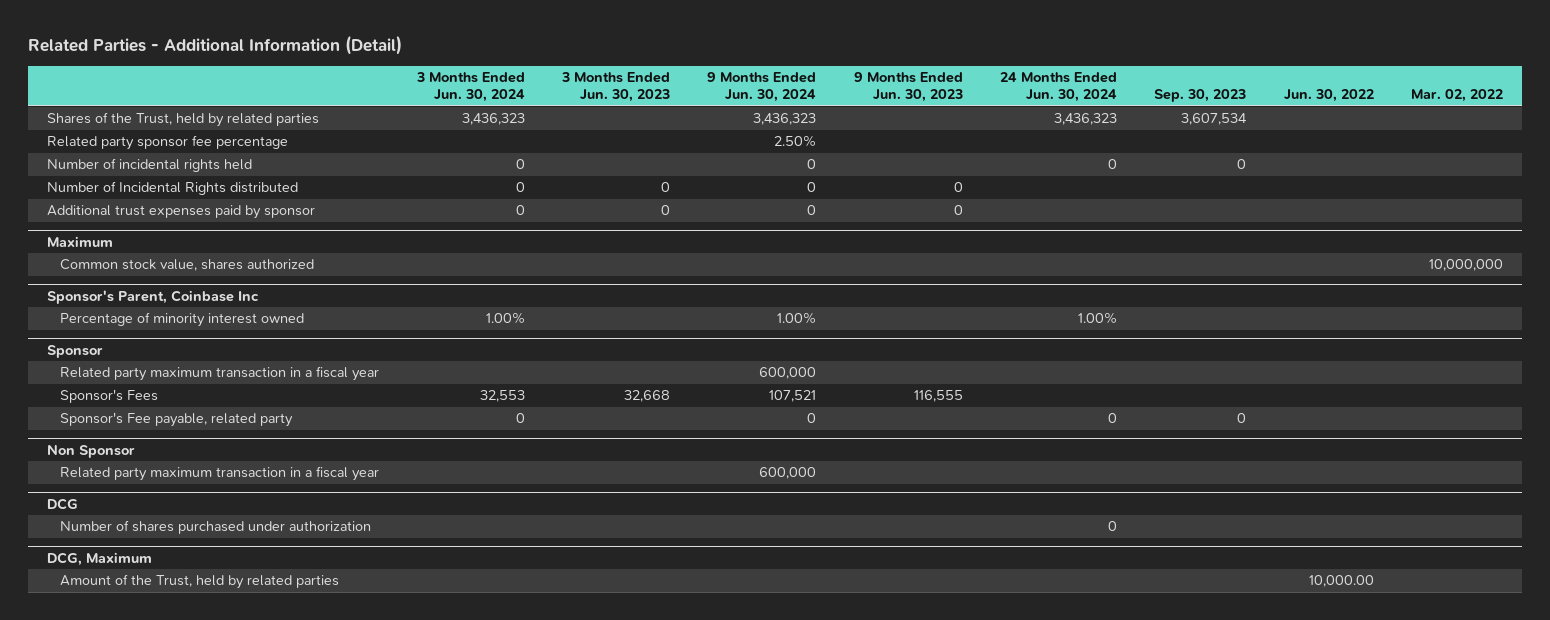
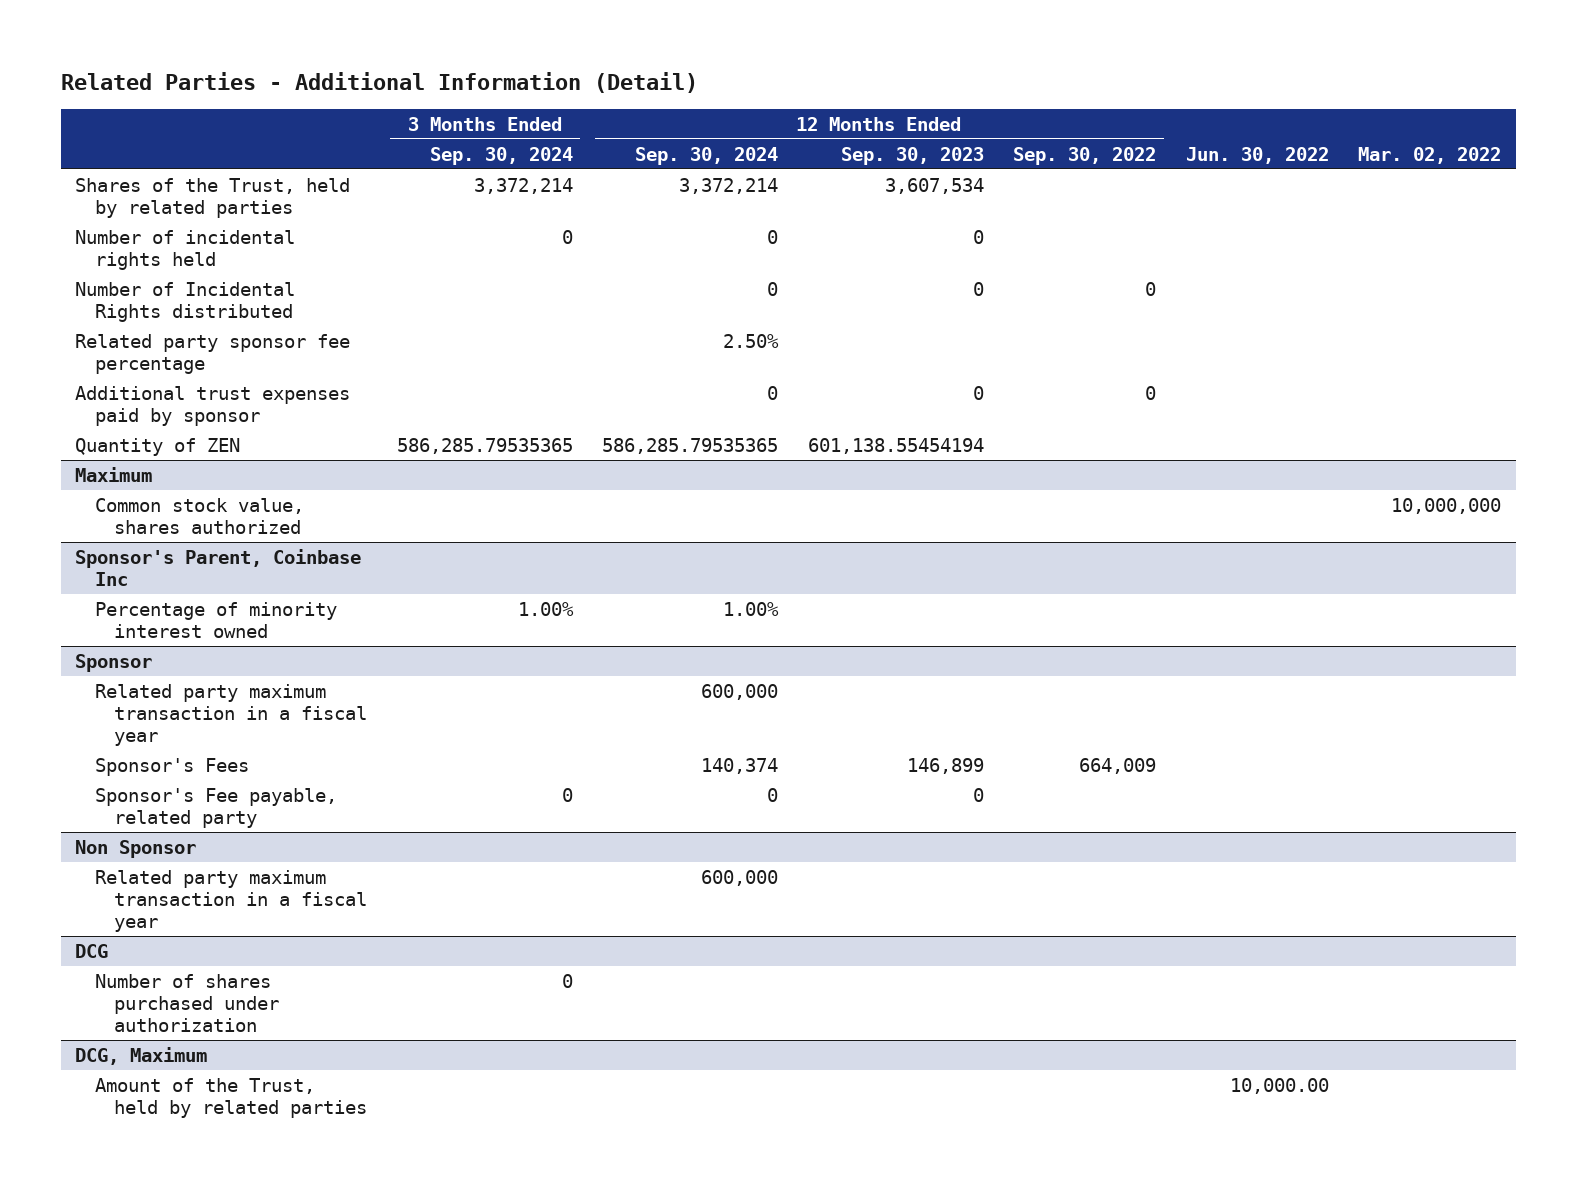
- | 3 Months Ended Jun. 30, 2024 | 3 Months Ended Jun. 30, 2023 | 9 Months Ended Jun. 30, 2024 | 9 Months Ended Jun. 30, 2023 | 24 Months Ended Jun. 30, 2024 | Sep. 30, 2023 | Jun. 30, 2022 | Mar. 02, 2022
+ | 3 Months Ended Sep. 30, 2024 | 12 Months Ended Sep. 30, 2024 | 12 Months Ended Sep. 30, 2023 | 12 Months Ended Sep. 30, 2022 | Jun. 30, 2022 | Mar. 02, 2022
moved down: Related party sponsor fee percentage | | 2.50% | | | |
+ Quantity of ZEN | 586,285.79535365 | 586,285.79535365 | 601,138.55454194 | | |

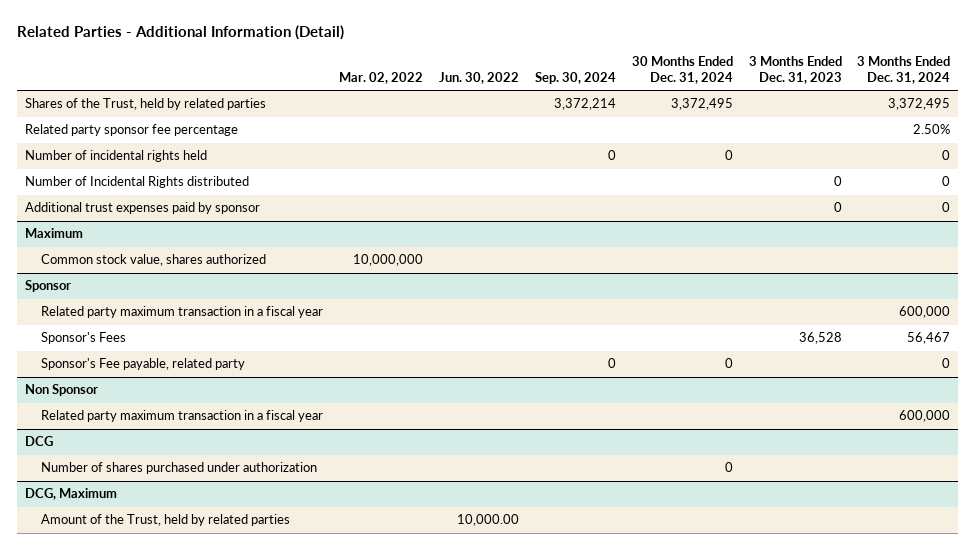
- | 3 Months Ended Sep. 30, 2024 | 12 Months Ended Sep. 30, 2024 | 12 Months Ended Sep. 30, 2023 | 12 Months Ended Sep. 30, 2022 | Jun. 30, 2022 | Mar. 02, 2022
+ | Mar. 02, 2022 | Jun. 30, 2022 | Sep. 30, 2024 | 30 Months Ended Dec. 31, 2024 | 3 Months Ended Dec. 31, 2023 | 3 Months Ended Dec. 31, 2024
moved up: Related party sponsor fee percentage | | | | | | 2.50%
- Quantity of ZEN | 586,285.79535365 | 586,285.79535365 | 601,138.55454194 | | |
- Sponsor's Parent, Coinbase Inc
- Percentage of minority interest owned | 1.00% | 1.00% | | | |

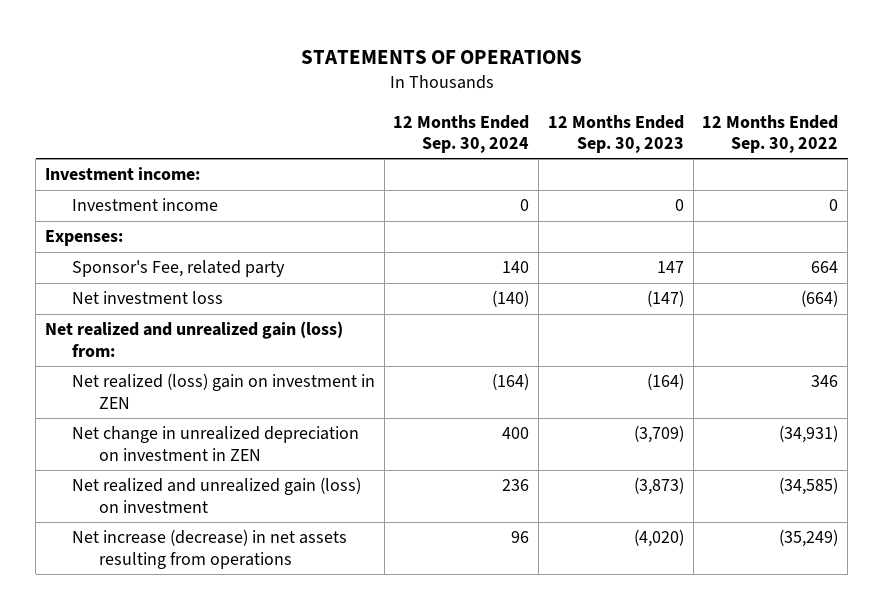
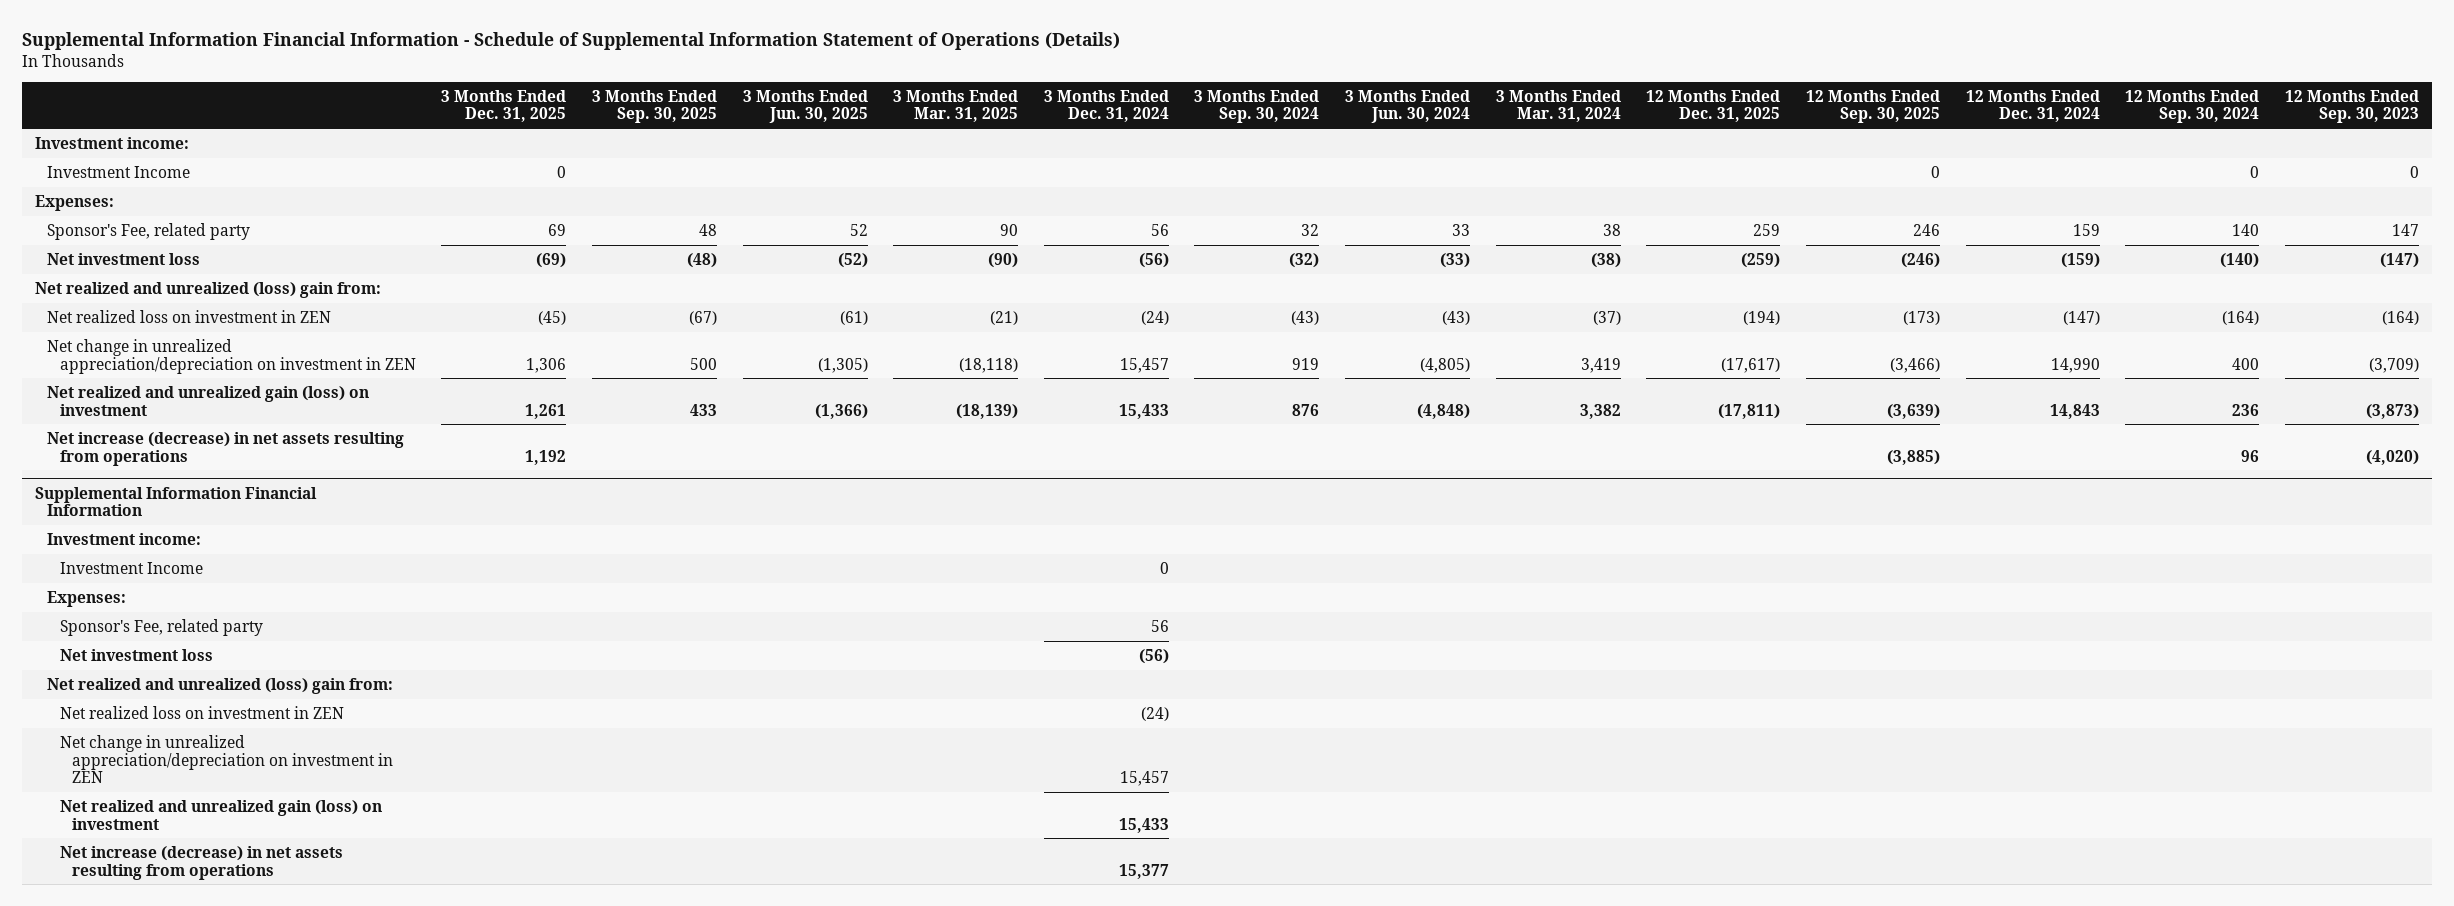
- STATEMENTS OF OPERATIONS
+ Supplemental Information Financial Information - Schedule of Supplemental Information Statement of Operations (Details)
- | 12 Months Ended Sep. 30, 2024 | 12 Months Ended Sep. 30, 2023 | 12 Months Ended Sep. 30, 2022
+ | 3 Months Ended Dec. 31, 2025 | 3 Months Ended Sep. 30, 2025 | 3 Months Ended Jun. 30, 2025 | 3 Months Ended Mar. 31, 2025 | 3 Months Ended Dec. 31, 2024 | 3 Months Ended Sep. 30, 2024 | 3 Months Ended Jun. 30, 2024 | 3 Months Ended Mar. 31, 2024 | 12 Months Ended Dec. 31, 2025 | 12 Months Ended Sep. 30, 2025 | 12 Months Ended Dec. 31, 2024 | 12 Months Ended Sep. 30, 2024 | 12 Months Ended Sep. 30, 2023
- Investment income | 0 | 0 | 0
+ Investment Income | 0 | | | | | | | | | 0 | | 0 | 0
- Net realized and unrealized gain (loss) from:
- Net realized (loss) gain on investment in ZEN | (164) | (164) | 346
- Net change in unrealized depreciation on investment in ZEN | 400 | (3,709) | (34,931)
+ Net realized and unrealized (loss) gain from:
+ Net realized loss on investment in ZEN | (45) | (67) | (61) | (21) | (24) | (43) | (43) | (37) | (194) | (173) | (147) | (164) | (164)
+ Net change in unrealized appreciation/depreciation on investment in ZEN | 1,306 | 500 | (1,305) | (18,118) | 15,457 | 919 | (4,805) | 3,419 | (17,617) | (3,466) | 14,990 | 400 | (3,709)
+ Supplemental Information Financial Information
+ Investment income:
+ Investment Income | | | | | 0 | | | | | | | |
+ Expenses:
+ Sponsor's Fee, related party | | | | | 56 | | | | | | | |
+ Net investment loss | | | | | (56) | | | | | | | |
+ Net realized and unrealized (loss) gain from:
+ Net realized loss on investment in ZEN | | | | | (24) | | | | | | | |
+ Net change in unrealized appreciation/depreciation on investment in ZEN | | | | | 15,457 | | | | | | | |
+ Net realized and unrealized gain (loss) on investment | | | | | 15,433 | | | | | | | |
+ Net increase (decrease) in net assets resulting from operations | | | | | 15,377 | | | | | | | |

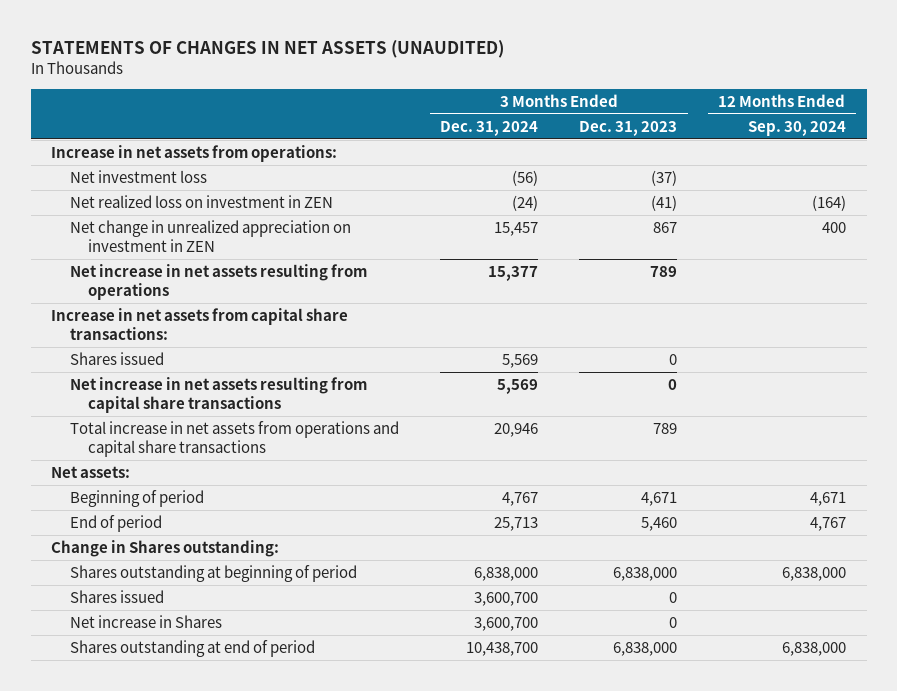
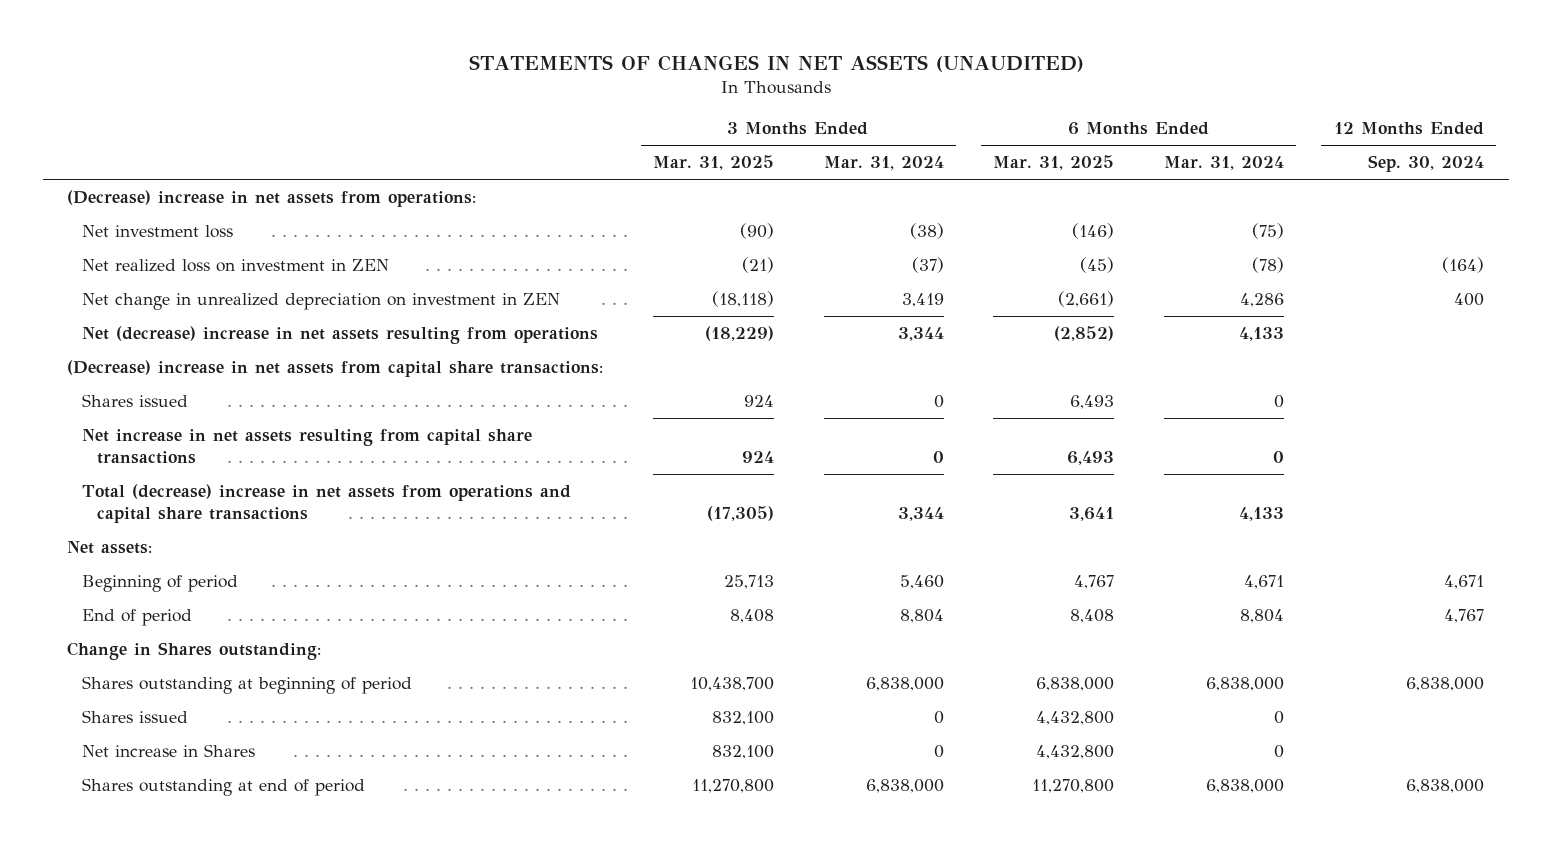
- | 3 Months Ended Dec. 31, 2024 | 3 Months Ended Dec. 31, 2023 | 12 Months Ended Sep. 30, 2024
+ | 3 Months Ended Mar. 31, 2025 | 3 Months Ended Mar. 31, 2024 | 6 Months Ended Mar. 31, 2025 | 6 Months Ended Mar. 31, 2024 | 12 Months Ended Sep. 30, 2024
- Increase in net assets from operations:
+ (Decrease) increase in net assets from operations:
- Net change in unrealized appreciation on investment in ZEN | 15,457 | 867 | 400
- Net increase in net assets resulting from operations | 15,377 | 789 |
- Increase in net assets from capital share transactions:
+ Net change in unrealized depreciation on investment in ZEN | (18,118) | 3,419 | (2,661) | 4,286 | 400
+ Net (decrease) increase in net assets resulting from operations | (18,229) | 3,344 | (2,852) | 4,133 |
+ (Decrease) increase in net assets from capital share transactions:
- Total increase in net assets from operations and capital share transactions | 20,946 | 789 |
+ Total (decrease) increase in net assets from operations and capital share transactions | (17,305) | 3,344 | 3,641 | 4,133 |

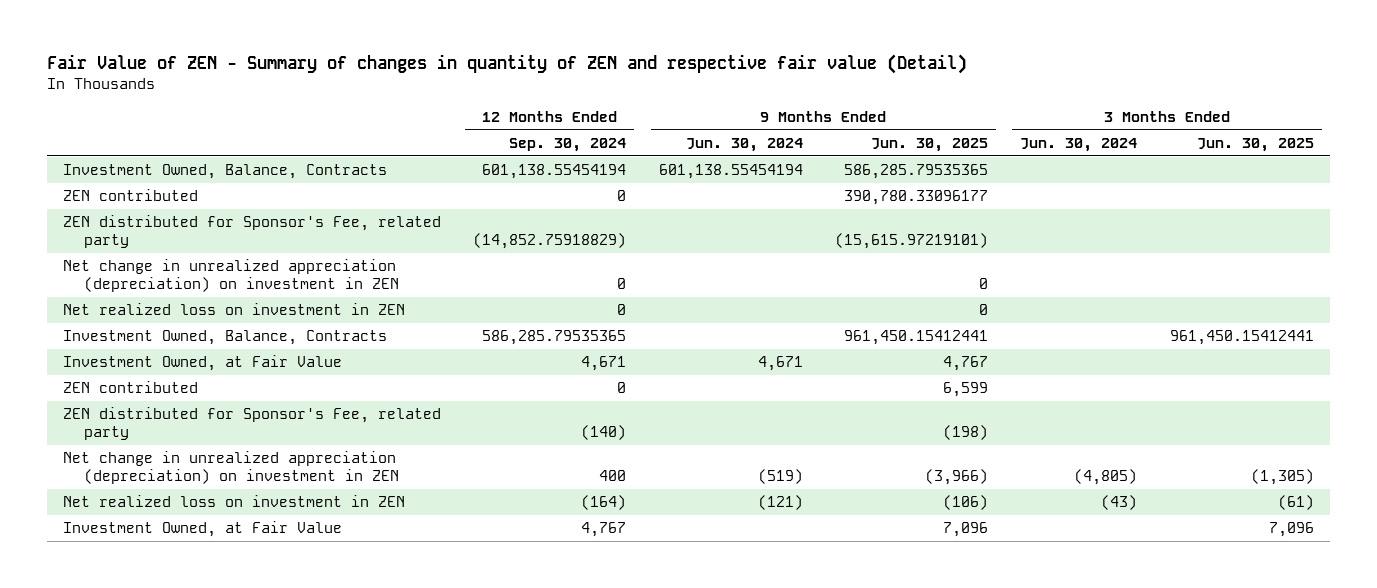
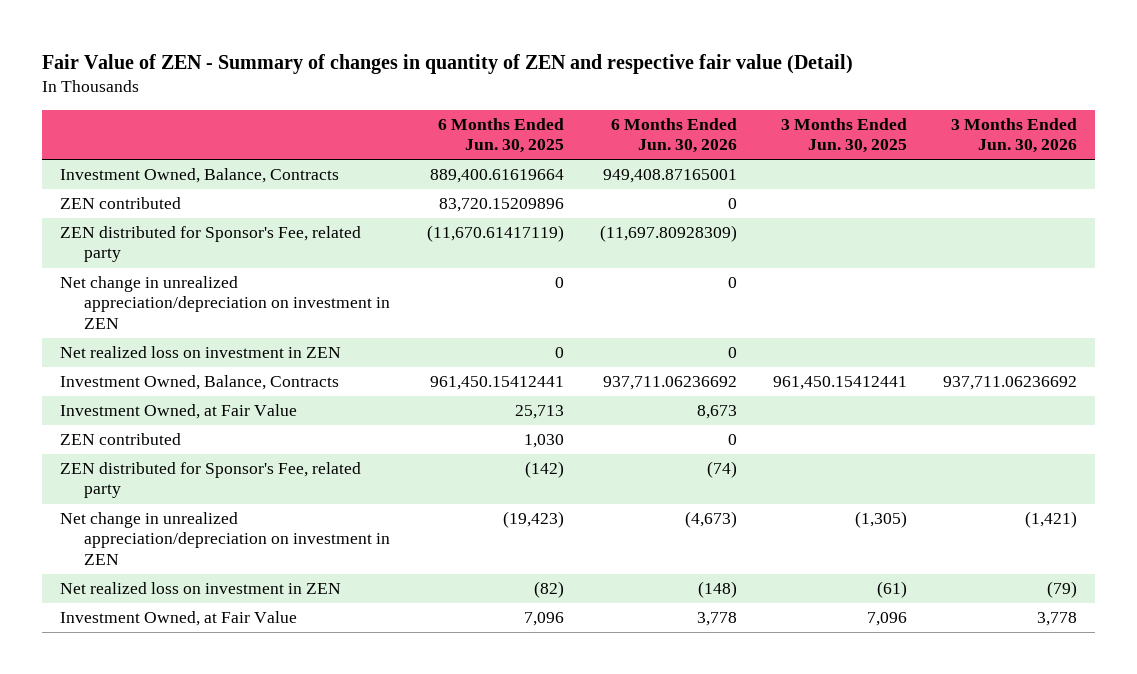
- | 12 Months Ended Sep. 30, 2024 | 9 Months Ended Jun. 30, 2024 | 9 Months Ended Jun. 30, 2025 | 3 Months Ended Jun. 30, 2024 | 3 Months Ended Jun. 30, 2025
+ | 6 Months Ended Jun. 30, 2025 | 6 Months Ended Jun. 30, 2026 | 3 Months Ended Jun. 30, 2025 | 3 Months Ended Jun. 30, 2026
- Net change in unrealized appreciation (depreciation) on investment in ZEN | 0 | | 0 | |
+ Net change in unrealized appreciation/depreciation on investment in ZEN | 0 | 0 | |
- Net change in unrealized appreciation (depreciation) on investment in ZEN | 400 | (519) | (3,966) | (4,805) | (1,305)
+ Net change in unrealized appreciation/depreciation on investment in ZEN | (19,423) | (4,673) | (1,305) | (1,421)

